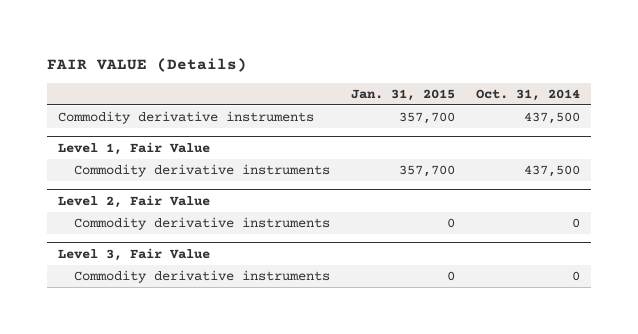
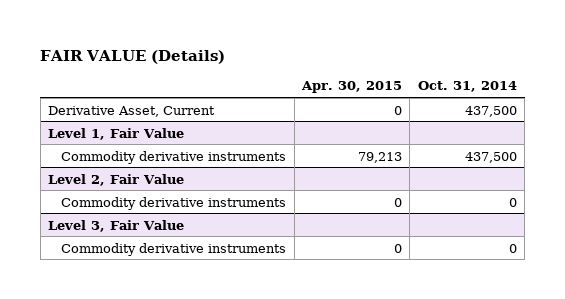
- | Jan. 31, 2015 | Oct. 31, 2014
+ | Apr. 30, 2015 | Oct. 31, 2014
- Commodity derivative instruments | 357,700 | 437,500
+ Derivative Asset, Current | 0 | 437,500

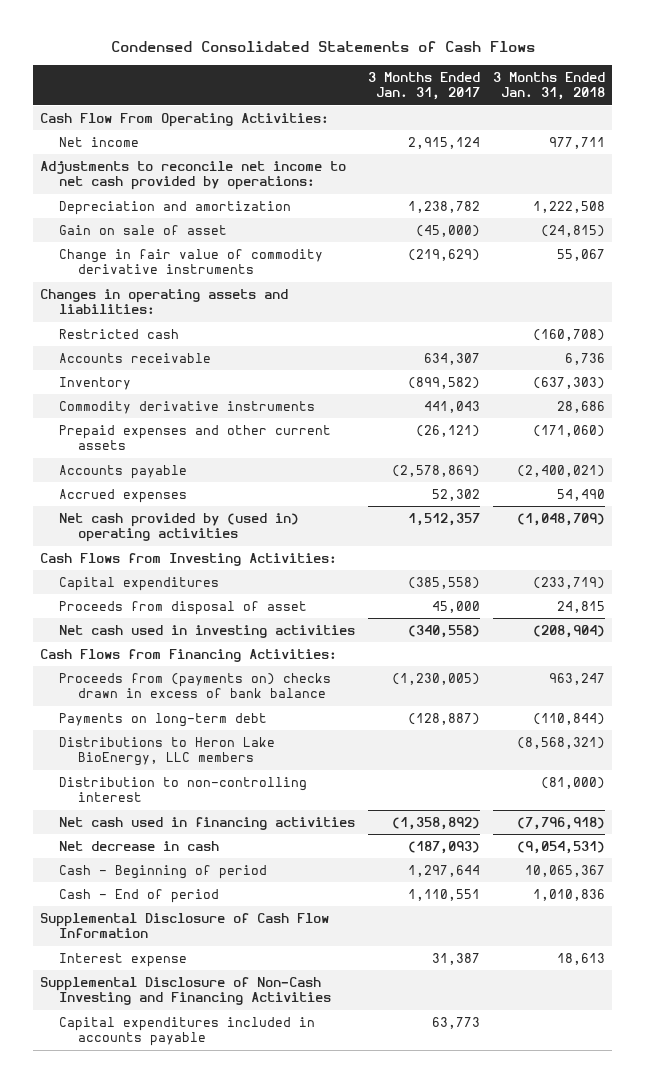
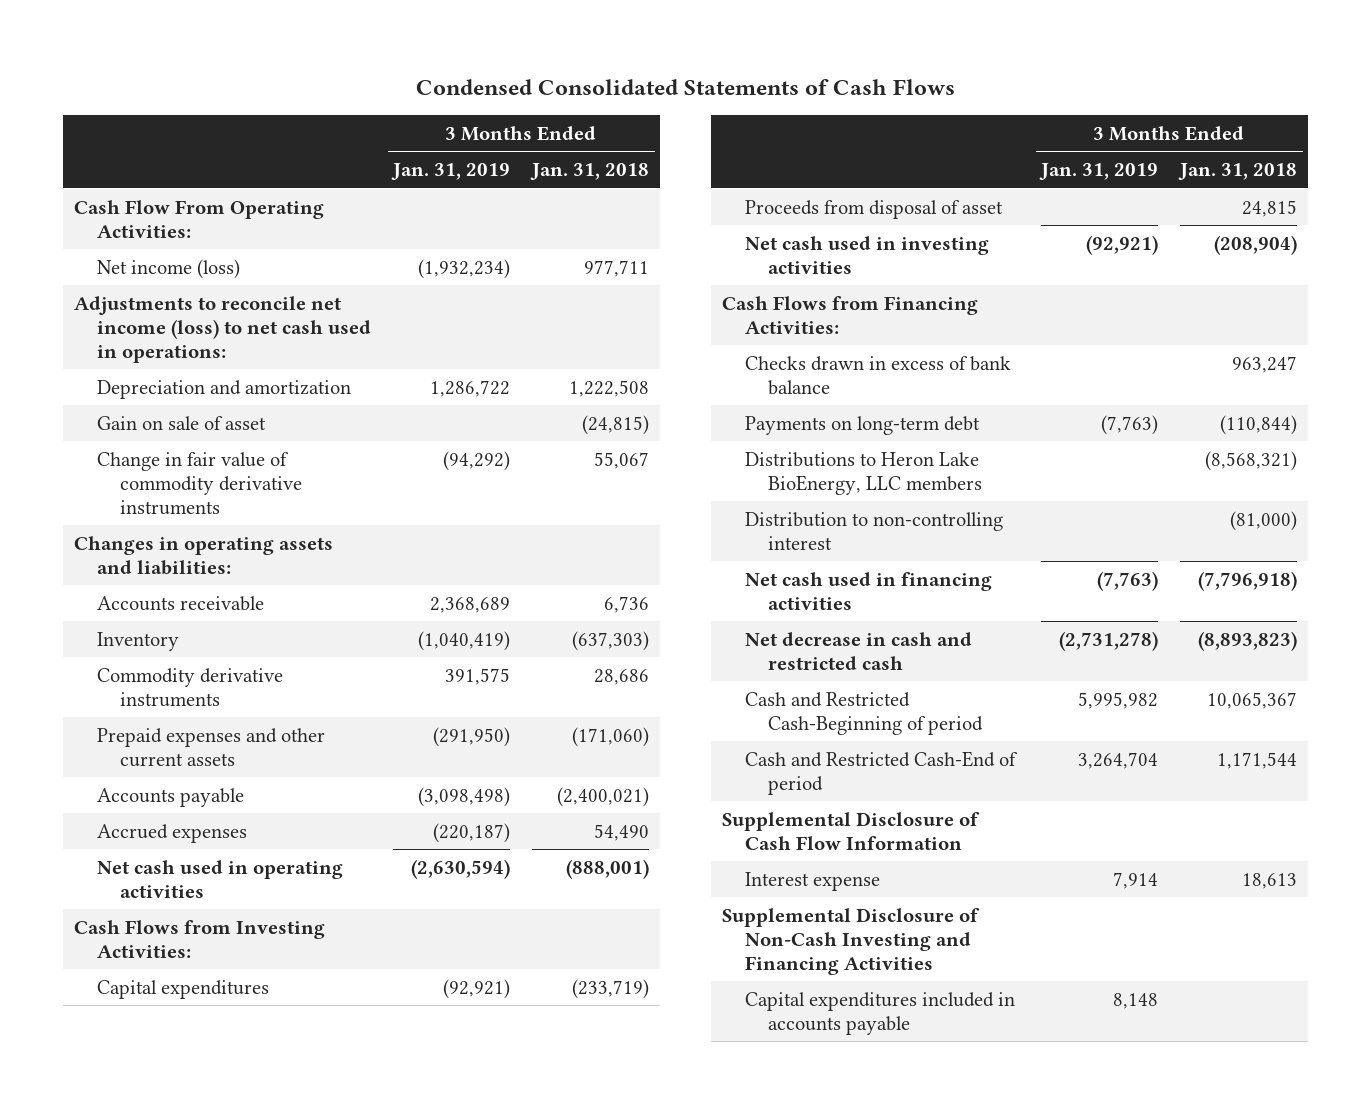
- | 3 Months Ended Jan. 31, 2017 | 3 Months Ended Jan. 31, 2018
+ | 3 Months Ended Jan. 31, 2019 | 3 Months Ended Jan. 31, 2018
- Net income | 2,915,124 | 977,711
- Adjustments to reconcile net income to net cash provided by operations:
+ Net income (loss) | (1,932,234) | 977,711
+ Adjustments to reconcile net income (loss) to net cash used in operations:
- Restricted cash | | (160,708)
- Net cash provided by (used in) operating activities | 1,512,357 | (1,048,709)
+ Net cash used in operating activities | (2,630,594) | (888,001)
- Proceeds from (payments on) checks drawn in excess of bank balance | (1,230,005) | 963,247
+ Checks drawn in excess of bank balance | | 963,247
- Net decrease in cash | (187,093) | (9,054,531)
- Cash - Beginning of period | 1,297,644 | 10,065,367
- Cash - End of period | 1,110,551 | 1,010,836
+ Net decrease in cash and restricted cash | (2,731,278) | (8,893,823)
+ Cash and Restricted Cash-Beginning of period | 5,995,982 | 10,065,367
+ Cash and Restricted Cash-End of period | 3,264,704 | 1,171,544

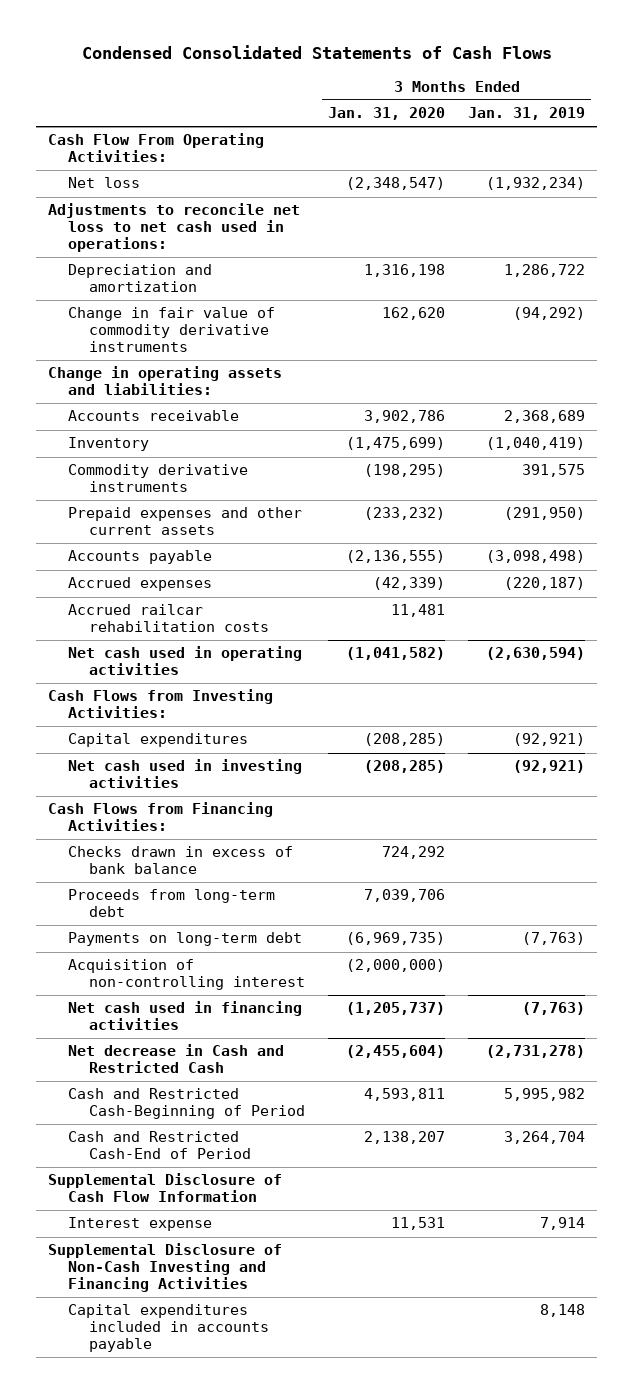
- | 3 Months Ended Jan. 31, 2019 | 3 Months Ended Jan. 31, 2018
+ | 3 Months Ended Jan. 31, 2020 | 3 Months Ended Jan. 31, 2019
- Net income (loss) | (1,932,234) | 977,711
- Adjustments to reconcile net income (loss) to net cash used in operations:
+ Net loss | (2,348,547) | (1,932,234)
+ Adjustments to reconcile net loss to net cash used in operations:
- Gain on sale of asset | | (24,815)
- Changes in operating assets and liabilities:
+ Change in operating assets and liabilities:
+ Accrued railcar rehabilitation costs | 11,481 |
- Proceeds from disposal of asset | | 24,815
+ Proceeds from long-term debt | 7,039,706 |
- Distributions to Heron Lake BioEnergy, LLC members | | (8,568,321)
- Distribution to non-controlling interest | | (81,000)
+ Acquisition of non-controlling interest | (2,000,000) |
- Net decrease in cash and restricted cash | (2,731,278) | (8,893,823)
- Cash and Restricted Cash-Beginning of period | 5,995,982 | 10,065,367
- Cash and Restricted Cash-End of period | 3,264,704 | 1,171,544
+ Net decrease in Cash and Restricted Cash | (2,455,604) | (2,731,278)
+ Cash and Restricted Cash-Beginning of Period | 4,593,811 | 5,995,982
+ Cash and Restricted Cash-End of Period | 2,138,207 | 3,264,704

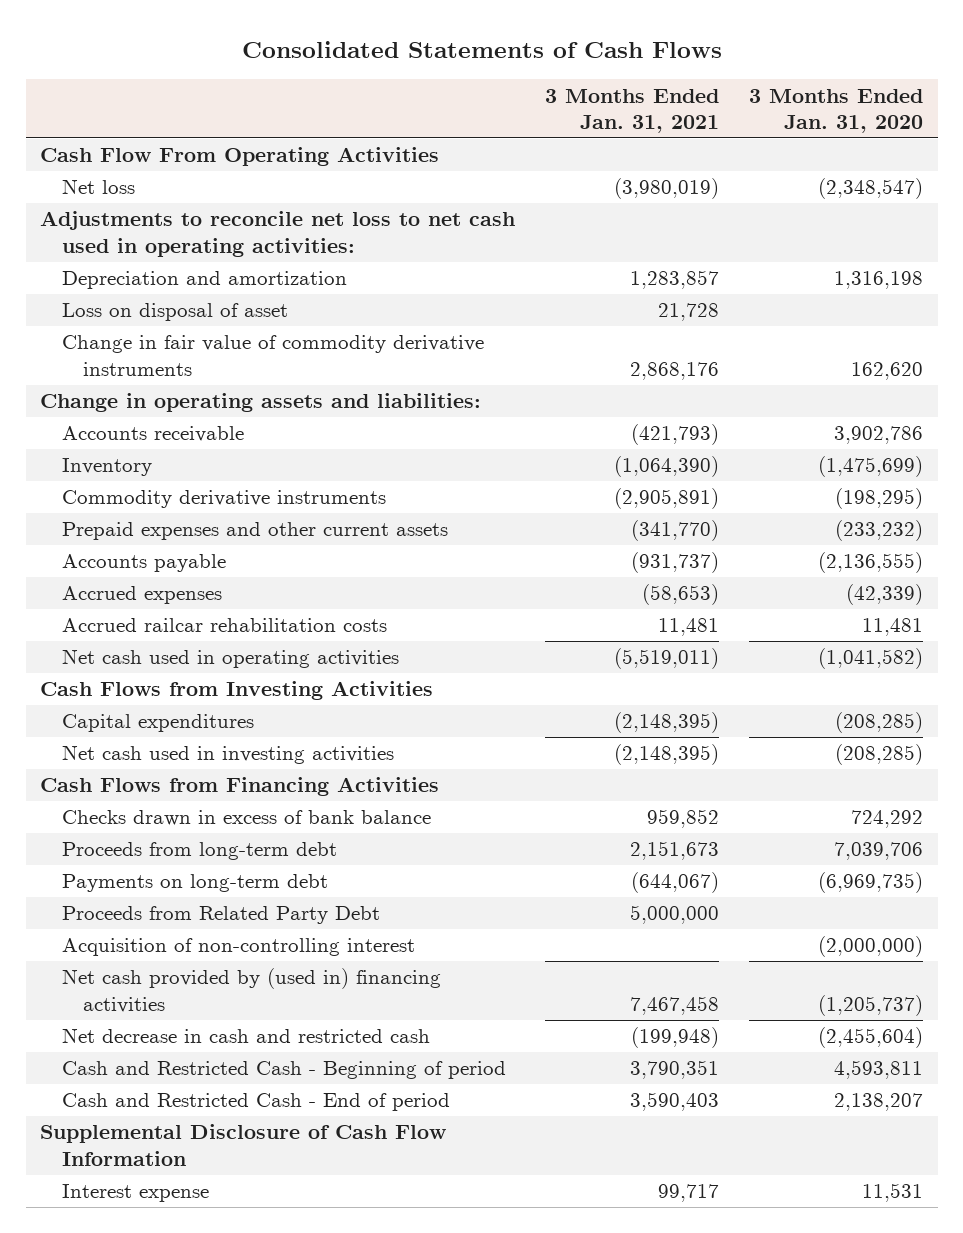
- Condensed Consolidated Statements of Cash Flows
+ Consolidated Statements of Cash Flows
- | 3 Months Ended Jan. 31, 2020 | 3 Months Ended Jan. 31, 2019
+ | 3 Months Ended Jan. 31, 2021 | 3 Months Ended Jan. 31, 2020
- Cash Flow From Operating Activities:
+ Cash Flow From Operating Activities
- Adjustments to reconcile net loss to net cash used in operations:
+ Adjustments to reconcile net loss to net cash used in operating activities:
+ Loss on disposal of asset | 21,728 |
- Cash Flows from Investing Activities:
+ Cash Flows from Investing Activities
- Cash Flows from Financing Activities:
+ Cash Flows from Financing Activities
+ Proceeds from Related Party Debt | 5,000,000 |
- Net cash used in financing activities | (1,205,737) | (7,763)
- Net decrease in Cash and Restricted Cash | (2,455,604) | (2,731,278)
- Cash and Restricted Cash-Beginning of Period | 4,593,811 | 5,995,982
- Cash and Restricted Cash-End of Period | 2,138,207 | 3,264,704
+ Net cash provided by (used in) financing activities | 7,467,458 | (1,205,737)
+ Net decrease in cash and restricted cash | (199,948) | (2,455,604)
+ Cash and Restricted Cash - Beginning of period | 3,790,351 | 4,593,811
+ Cash and Restricted Cash - End of period | 3,590,403 | 2,138,207
- Supplemental Disclosure of Non-Cash Investing and Financing Activities
- Capital expenditures included in accounts payable | | 8,148

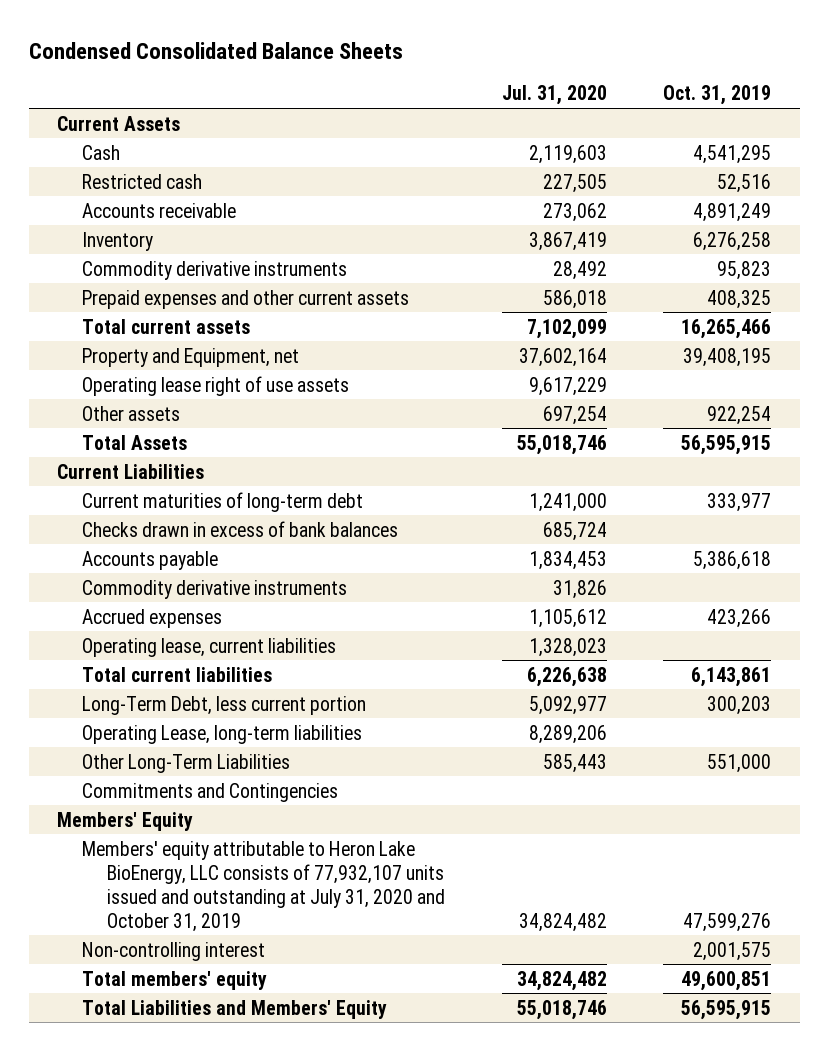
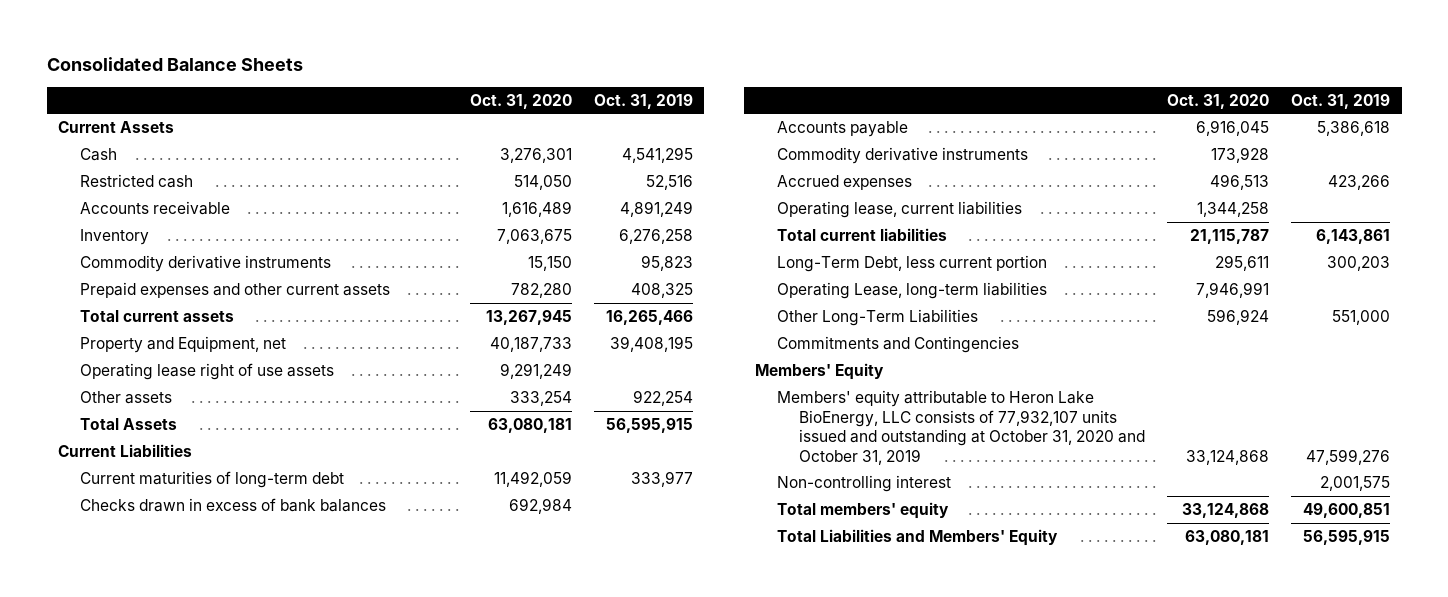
- Condensed Consolidated Balance Sheets
+ Consolidated Balance Sheets
- | Jul. 31, 2020 | Oct. 31, 2019
+ | Oct. 31, 2020 | Oct. 31, 2019
- Members' equity attributable to Heron Lake BioEnergy, LLC consists of 77,932,107 units issued and outstanding at July 31, 2020 and October 31, 2019 | 34,824,482 | 47,599,276
+ Members' equity attributable to Heron Lake BioEnergy, LLC consists of 77,932,107 units issued and outstanding at October 31, 2020 and October 31, 2019 | 33,124,868 | 47,599,276

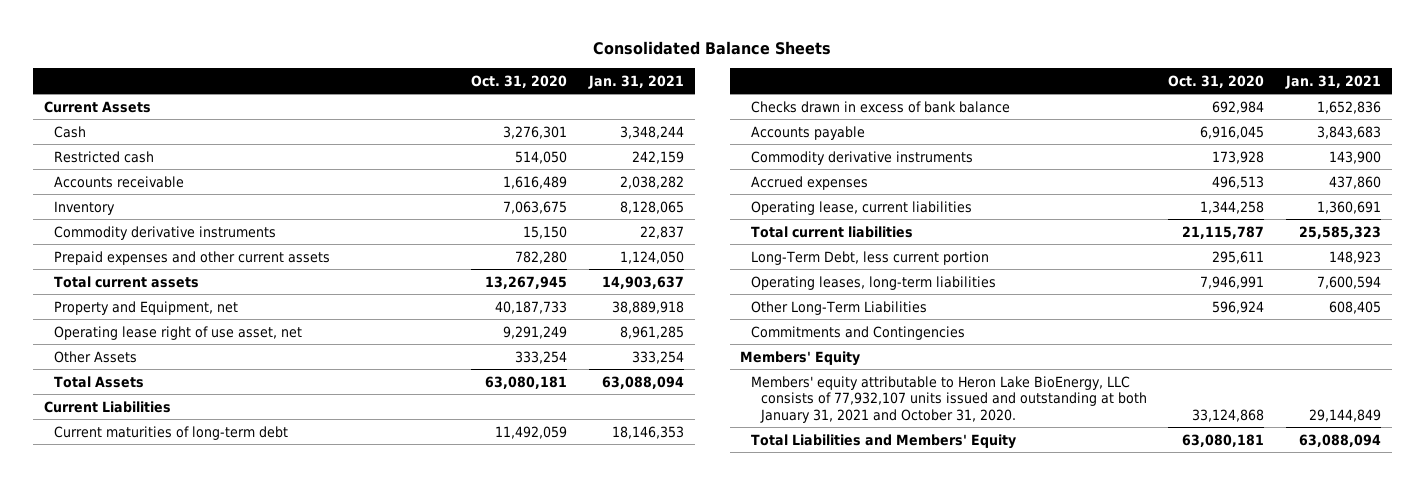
- | Oct. 31, 2020 | Oct. 31, 2019
+ | Oct. 31, 2020 | Jan. 31, 2021
- Operating lease right of use assets | 9,291,249 |
- Other assets | 333,254 | 922,254
+ Operating lease right of use asset, net | 9,291,249 | 8,961,285
+ Other Assets | 333,254 | 333,254
- Checks drawn in excess of bank balances | 692,984 |
+ Checks drawn in excess of bank balance | 692,984 | 1,652,836
- Operating Lease, long-term liabilities | 7,946,991 |
+ Operating leases, long-term liabilities | 7,946,991 | 7,600,594
- Members' equity attributable to Heron Lake BioEnergy, LLC consists of 77,932,107 units issued and outstanding at October 31, 2020 and October 31, 2019 | 33,124,868 | 47,599,276
- Non-controlling interest | | 2,001,575
- Total members' equity | 33,124,868 | 49,600,851
+ Members' equity attributable to Heron Lake BioEnergy, LLC consists of 77,932,107 units issued and outstanding at both January 31, 2021 and October 31, 2020. | 33,124,868 | 29,144,849

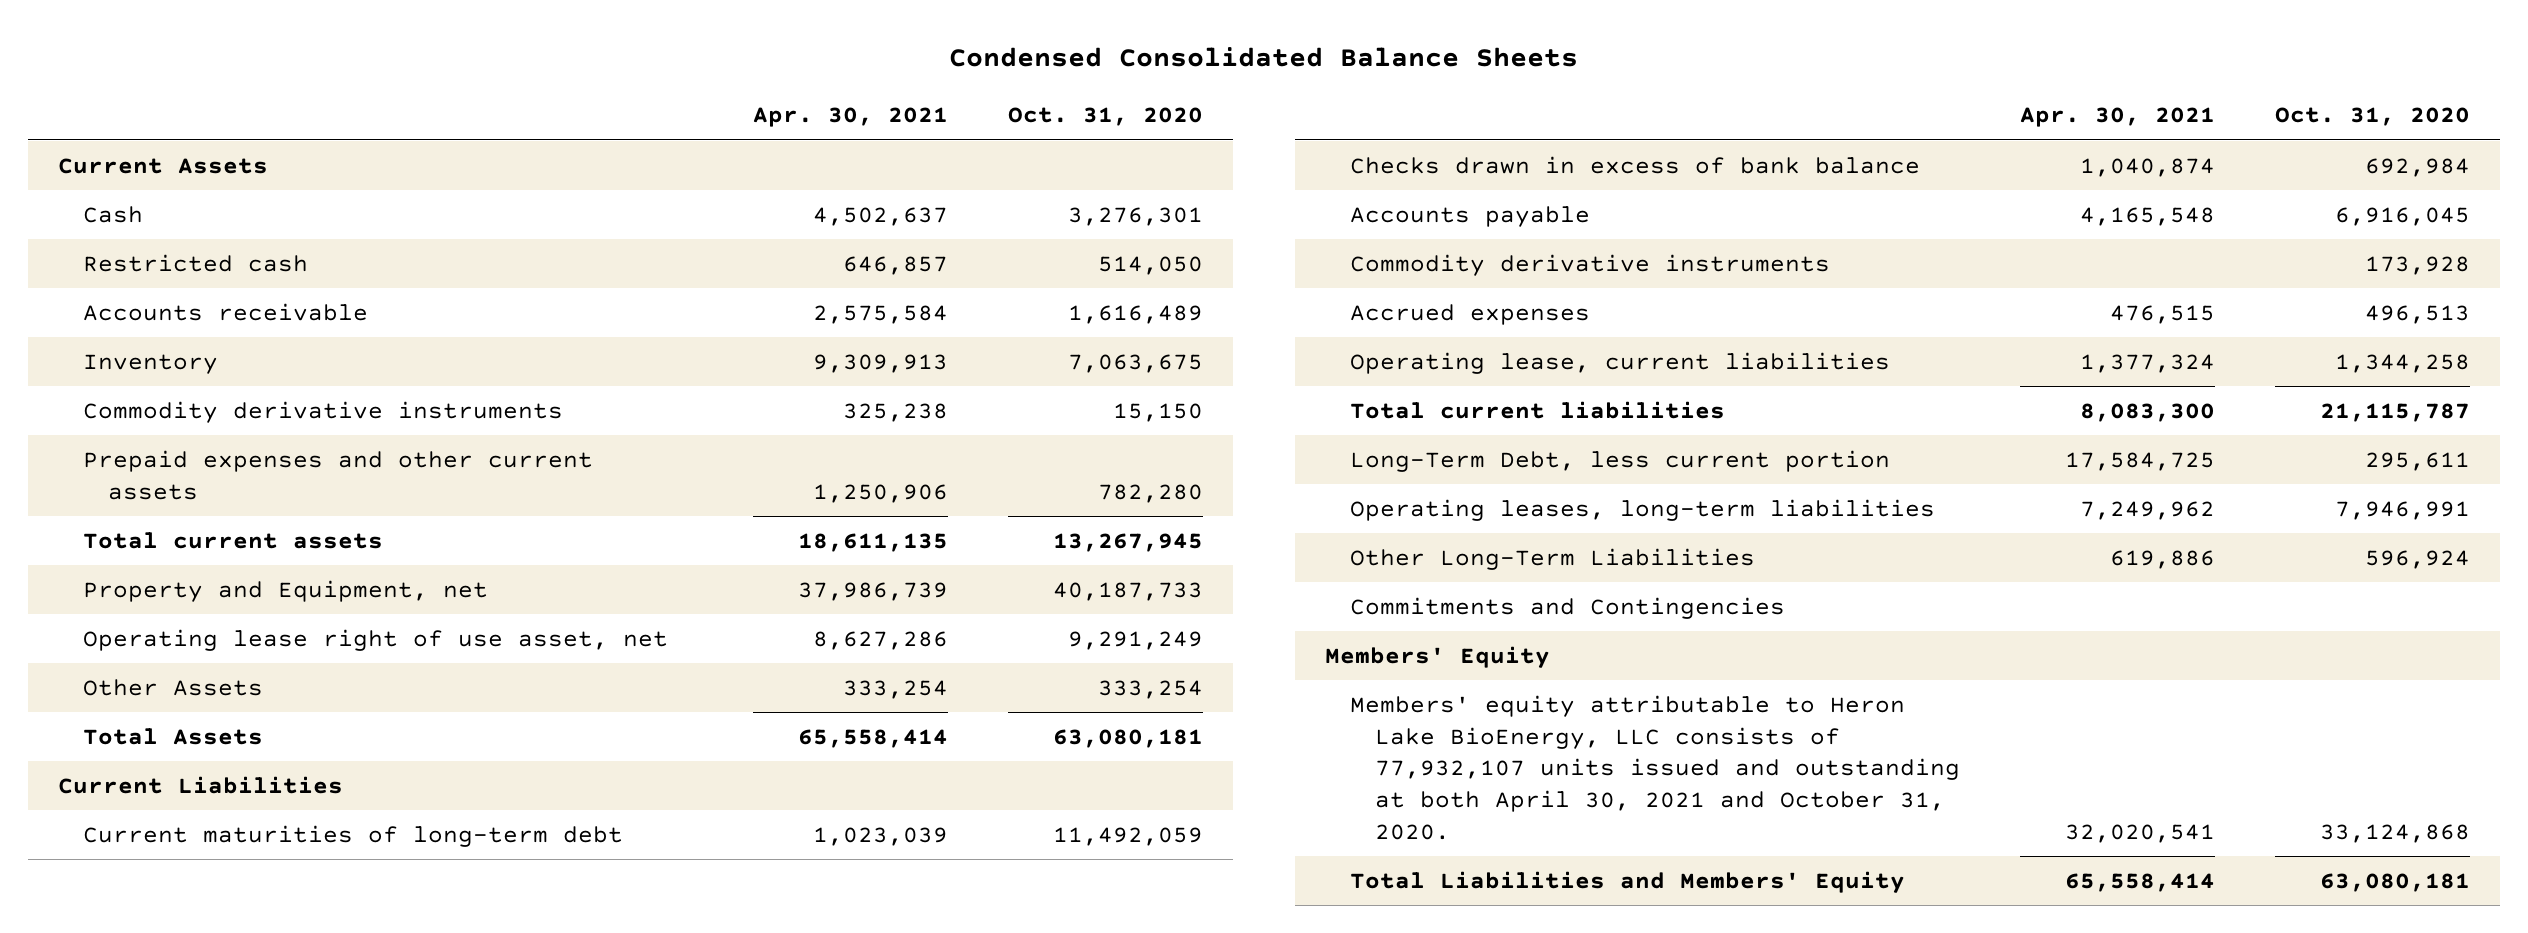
- Consolidated Balance Sheets
+ Condensed Consolidated Balance Sheets
- | Oct. 31, 2020 | Jan. 31, 2021
+ | Apr. 30, 2021 | Oct. 31, 2020
- Members' equity attributable to Heron Lake BioEnergy, LLC consists of 77,932,107 units issued and outstanding at both January 31, 2021 and October 31, 2020. | 33,124,868 | 29,144,849
+ Members' equity attributable to Heron Lake BioEnergy, LLC consists of 77,932,107 units issued and outstanding at both April 30, 2021 and October 31, 2020. | 32,020,541 | 33,124,868

